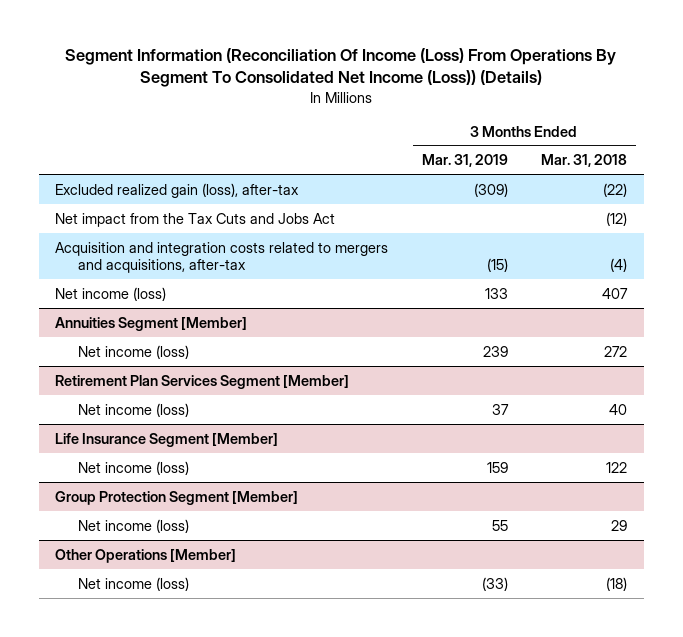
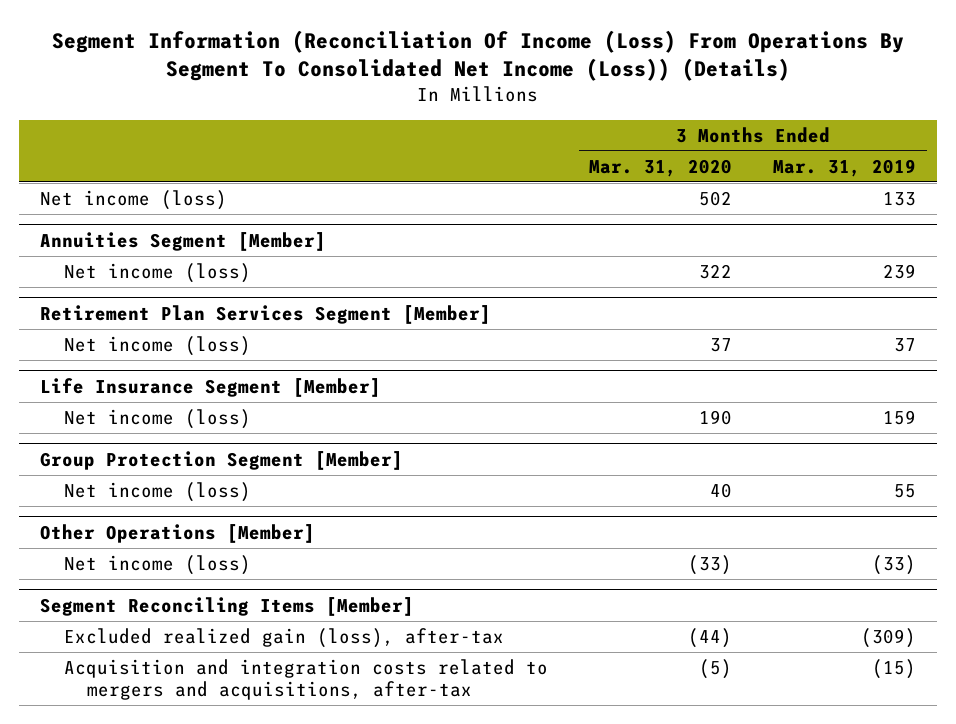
- | 3 Months Ended Mar. 31, 2019 | 3 Months Ended Mar. 31, 2018
+ | 3 Months Ended Mar. 31, 2020 | 3 Months Ended Mar. 31, 2019
- Excluded realized gain (loss), after-tax | (309) | (22)
- Net impact from the Tax Cuts and Jobs Act | | (12)
- Acquisition and integration costs related to mergers and acquisitions, after-tax | (15) | (4)
+ Segment Reconciling Items [Member]
+ Excluded realized gain (loss), after-tax | (44) | (309)
+ Acquisition and integration costs related to mergers and acquisitions, after-tax | (5) | (15)

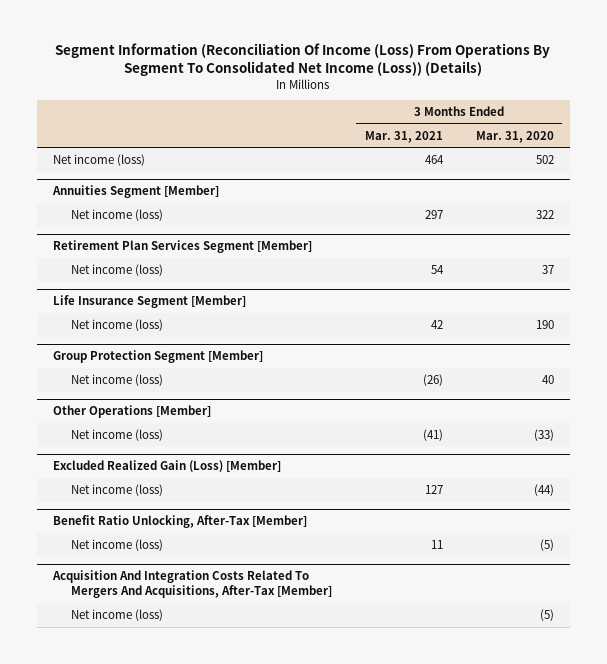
- | 3 Months Ended Mar. 31, 2020 | 3 Months Ended Mar. 31, 2019
+ | 3 Months Ended Mar. 31, 2021 | 3 Months Ended Mar. 31, 2020
- Segment Reconciling Items [Member]
- Excluded realized gain (loss), after-tax | (44) | (309)
- Acquisition and integration costs related to mergers and acquisitions, after-tax | (5) | (15)
+ Excluded Realized Gain (Loss) [Member]
+ Net income (loss) | 127 | (44)
+ Benefit Ratio Unlocking, After-Tax [Member]
+ Net income (loss) | 11 | (5)
+ Acquisition And Integration Costs Related To Mergers And Acquisitions, After-Tax [Member]
+ Net income (loss) | | (5)

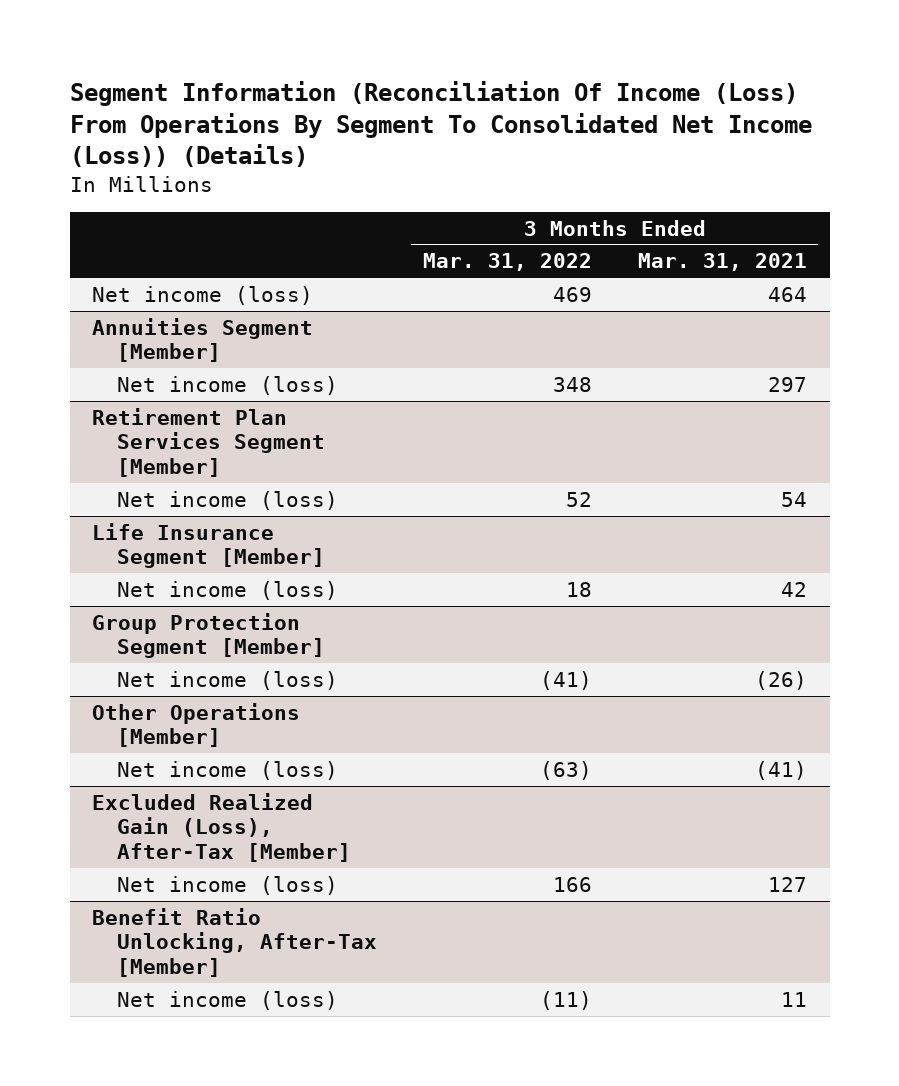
- | 3 Months Ended Mar. 31, 2021 | 3 Months Ended Mar. 31, 2020
+ | 3 Months Ended Mar. 31, 2022 | 3 Months Ended Mar. 31, 2021
- Excluded Realized Gain (Loss) [Member]
+ Excluded Realized Gain (Loss), After-Tax [Member]
- Acquisition And Integration Costs Related To Mergers And Acquisitions, After-Tax [Member]
- Net income (loss) | | (5)

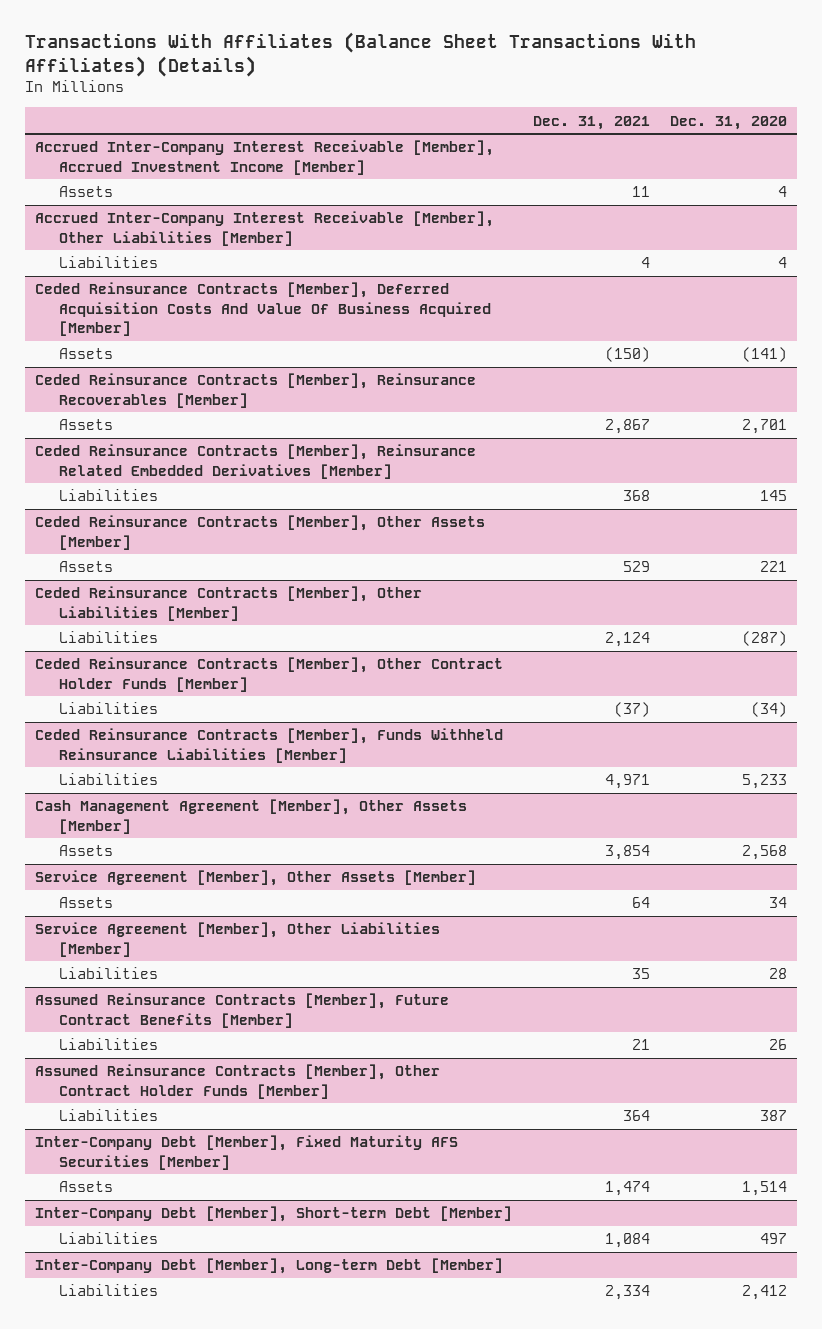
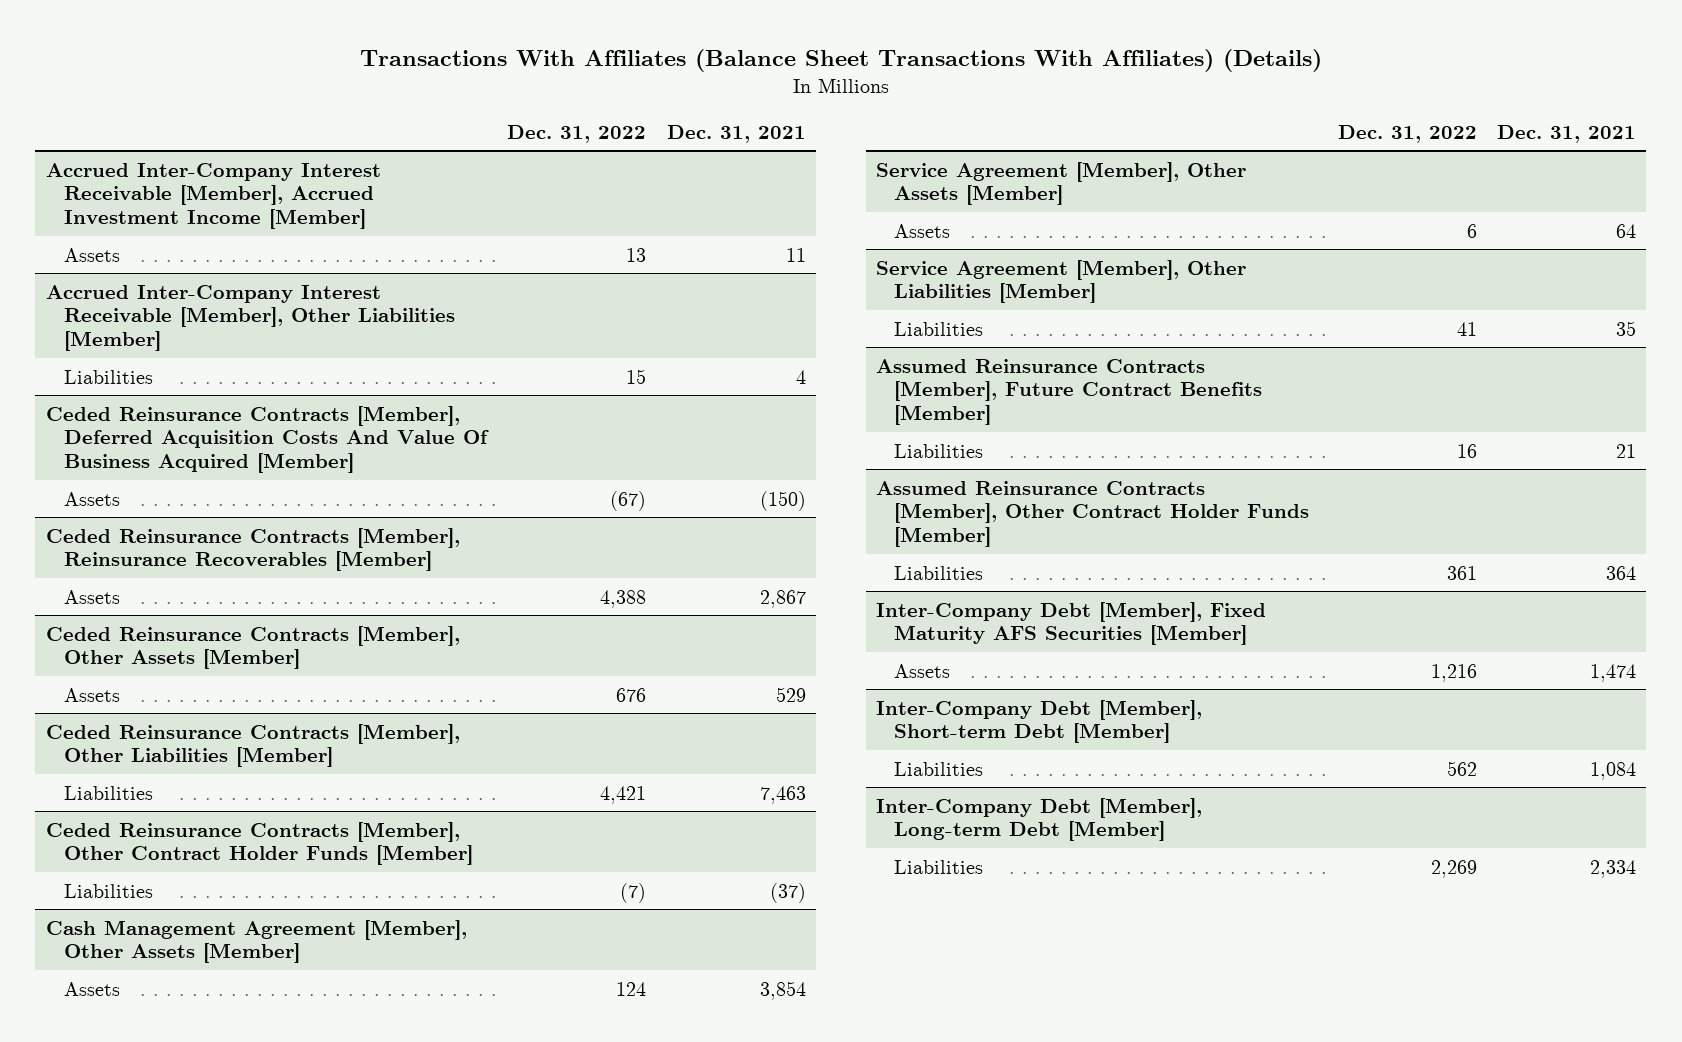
- | Dec. 31, 2021 | Dec. 31, 2020
+ | Dec. 31, 2022 | Dec. 31, 2021
- Ceded Reinsurance Contracts [Member], Reinsurance Related Embedded Derivatives [Member]
- Liabilities | 368 | 145
@ Ceded Reinsurance Contracts [Member], Other Liabilities [Member]
- Liabilities | 2,124 | (287)
+ Liabilities | 4,421 | 7,463
- Ceded Reinsurance Contracts [Member], Funds Withheld Reinsurance Liabilities [Member]
- Liabilities | 4,971 | 5,233

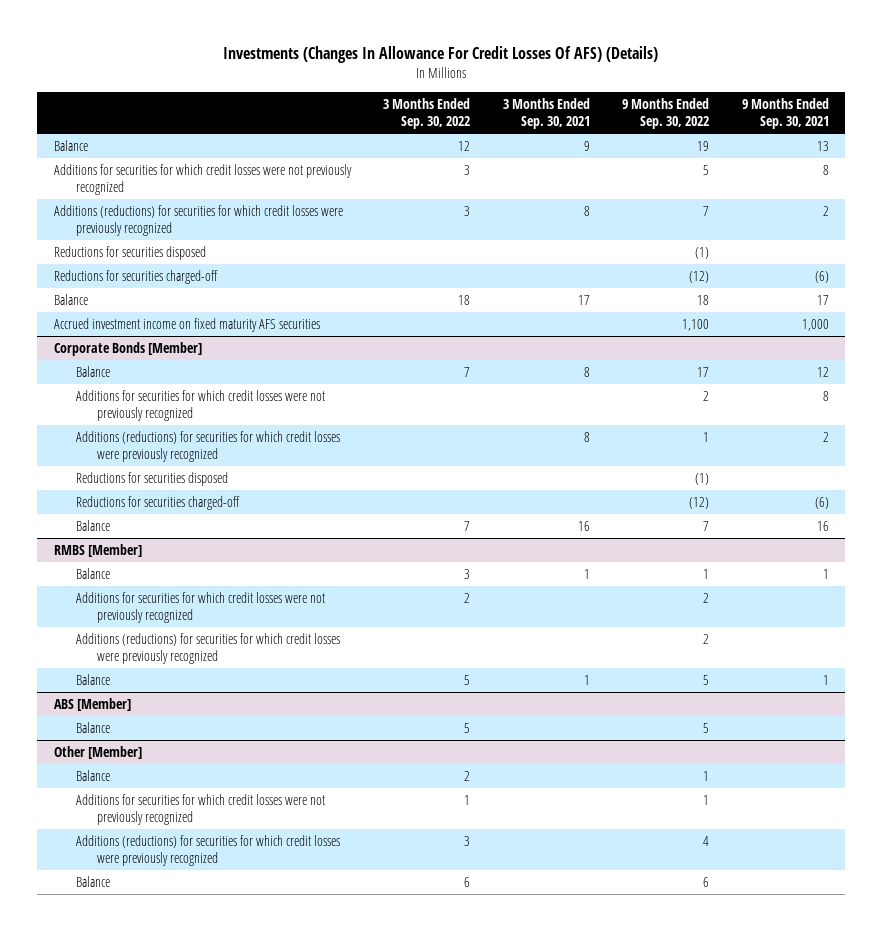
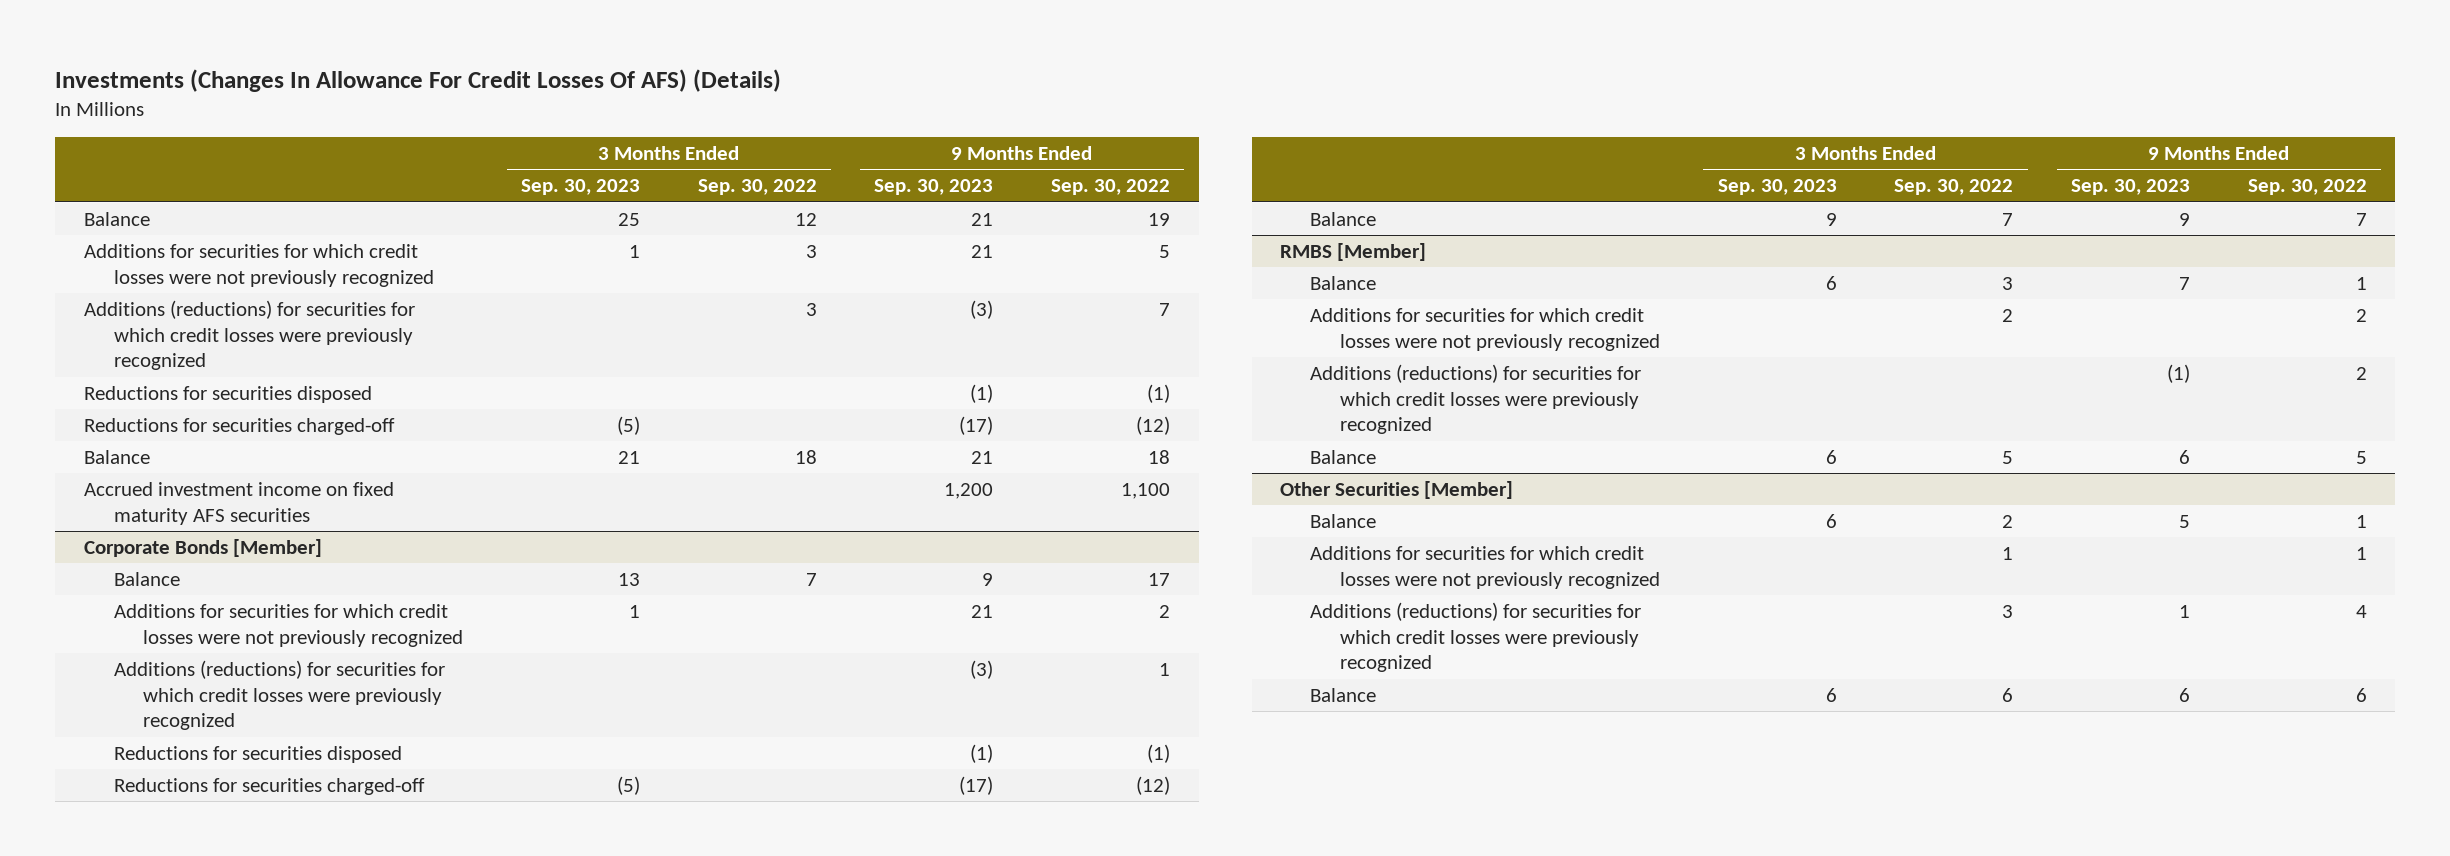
- | 3 Months Ended Sep. 30, 2022 | 3 Months Ended Sep. 30, 2021 | 9 Months Ended Sep. 30, 2022 | 9 Months Ended Sep. 30, 2021
+ | 3 Months Ended Sep. 30, 2023 | 3 Months Ended Sep. 30, 2022 | 9 Months Ended Sep. 30, 2023 | 9 Months Ended Sep. 30, 2022
- ABS [Member]
- Balance | 5 | | 5 |
- Other [Member]
+ Other Securities [Member]

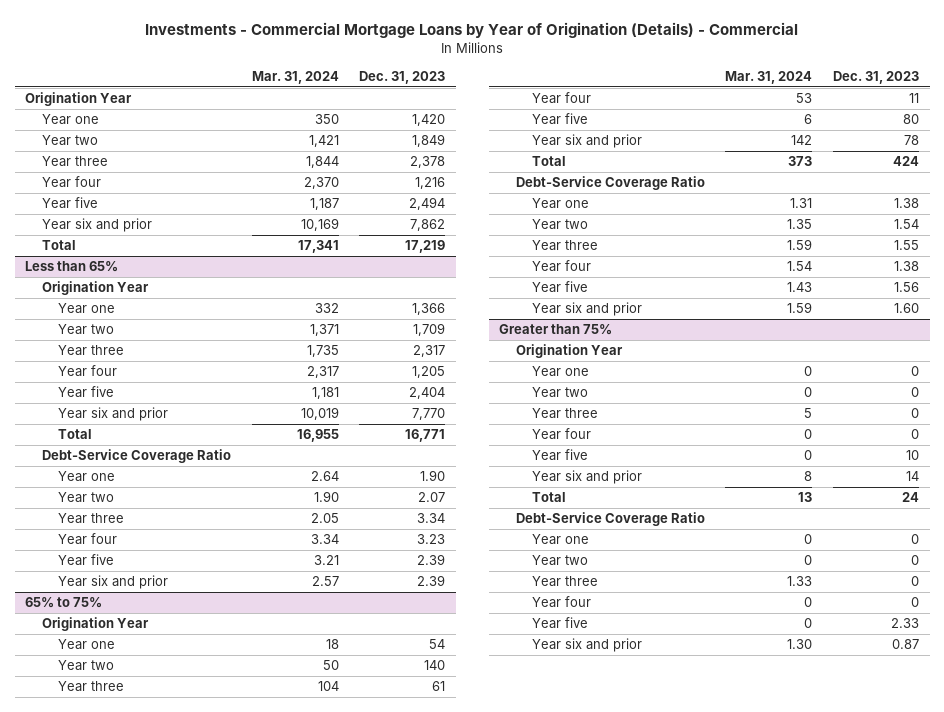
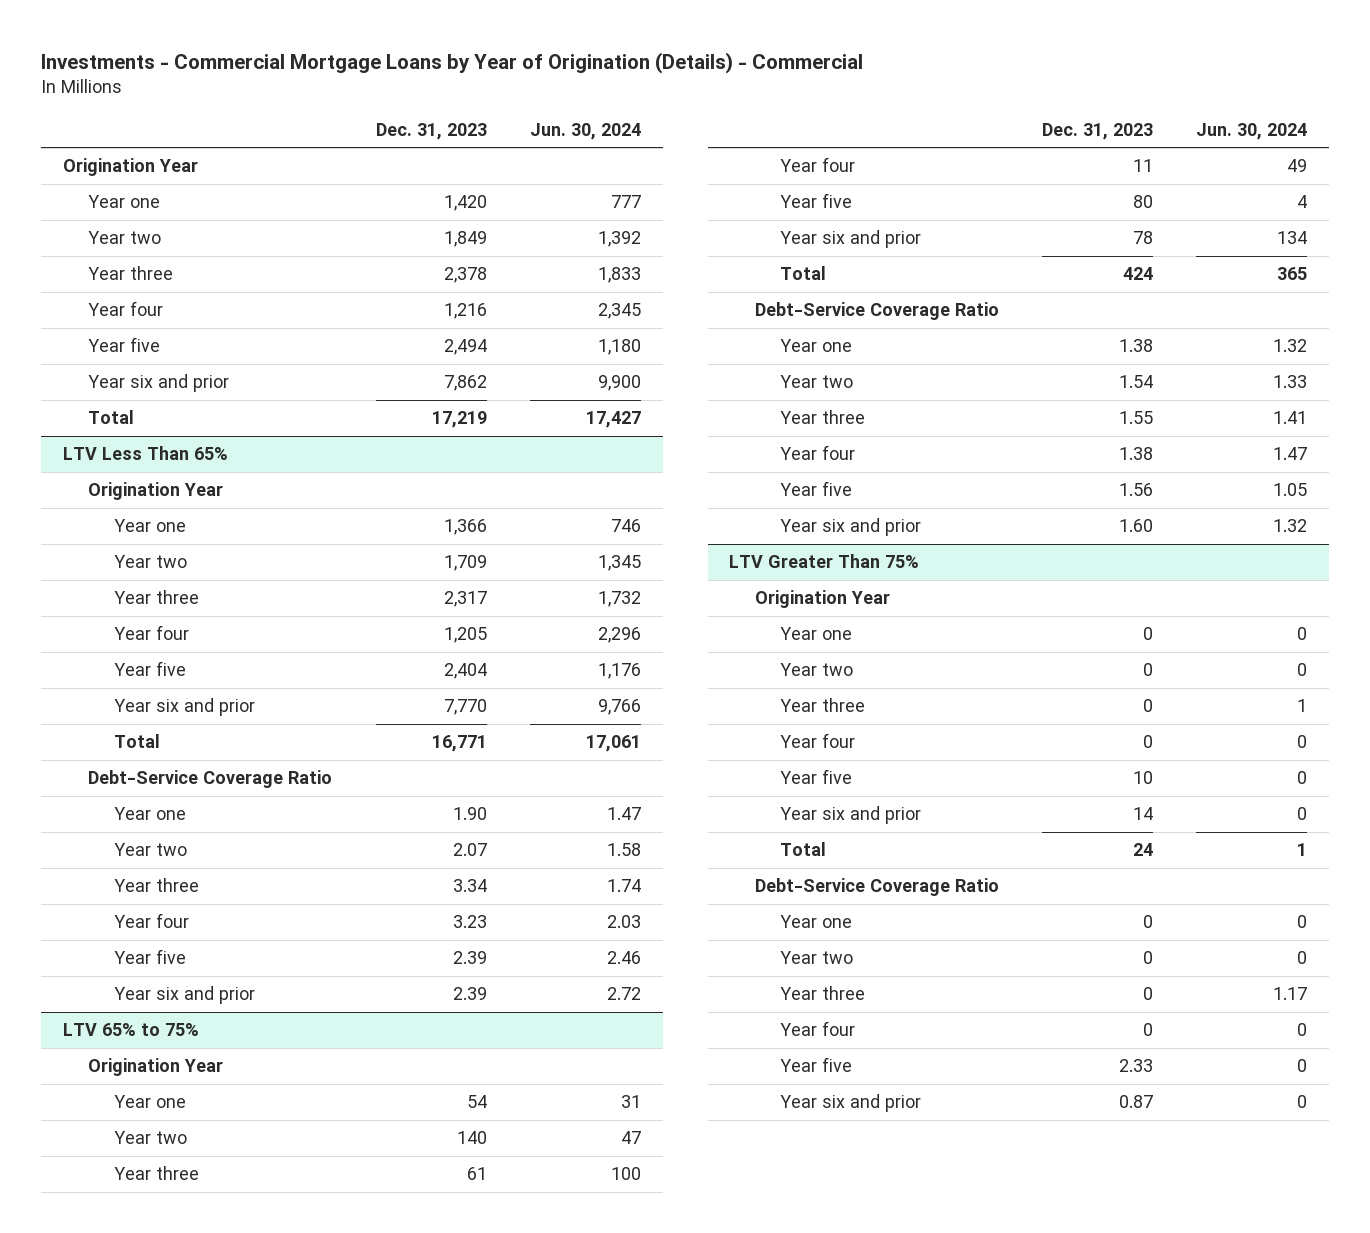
- | Mar. 31, 2024 | Dec. 31, 2023
+ | Dec. 31, 2023 | Jun. 30, 2024
- Less than 65%
+ LTV Less Than 65%
- 65% to 75%
+ LTV 65% to 75%
- Greater than 75%
+ LTV Greater Than 75%

